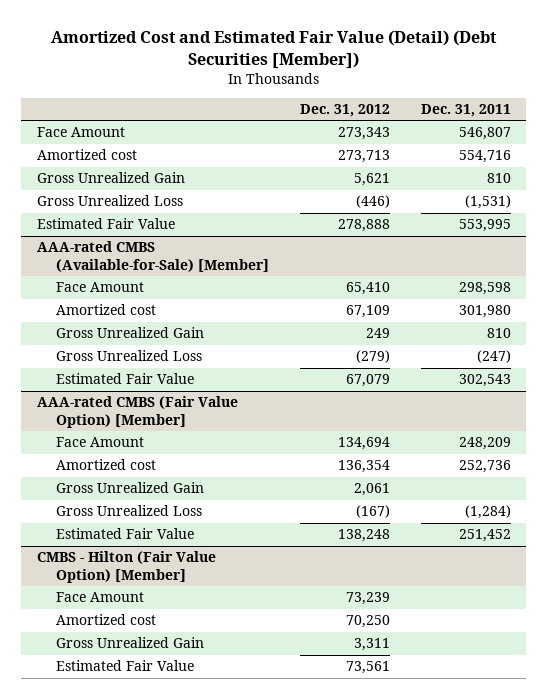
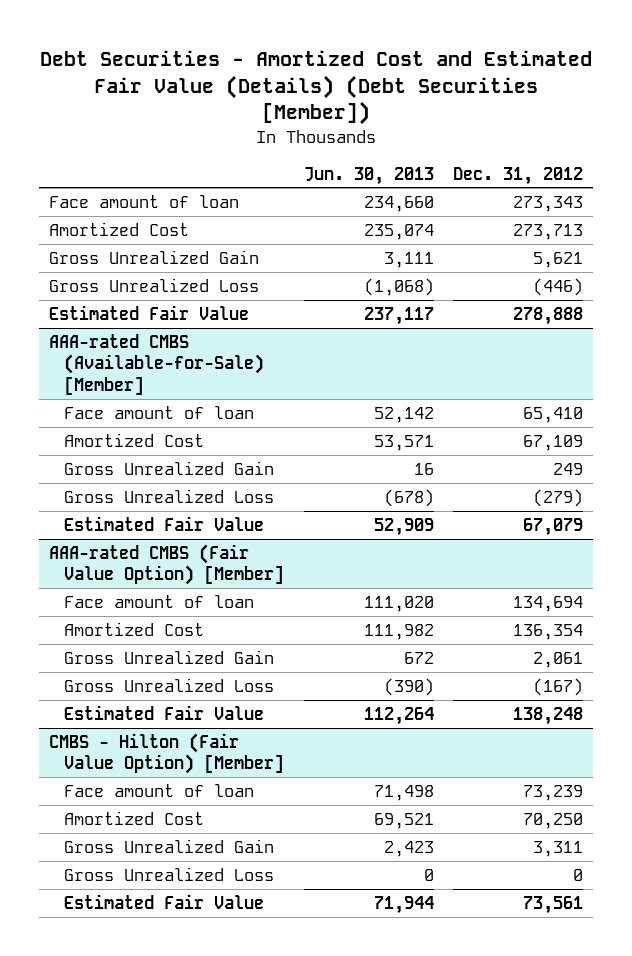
- Amortized Cost and Estimated Fair Value (Detail) (Debt Securities [Member])
+ Debt Securities - Amortized Cost and Estimated Fair Value (Details) (Debt Securities [Member])
- | Dec. 31, 2012 | Dec. 31, 2011
+ | Jun. 30, 2013 | Dec. 31, 2012
- Face Amount | 273,343 | 546,807
- Amortized cost | 273,713 | 554,716
+ Face amount of loan | 234,660 | 273,343
+ Amortized Cost | 235,074 | 273,713
@ AAA-rated CMBS (Available-for-Sale) [Member]
- Face Amount | 65,410 | 298,598
- Amortized cost | 67,109 | 301,980
+ Face amount of loan | 52,142 | 65,410
+ Amortized Cost | 53,571 | 67,109
@ AAA-rated CMBS (Fair Value Option) [Member]
- Face Amount | 134,694 | 248,209
- Amortized cost | 136,354 | 252,736
+ Face amount of loan | 111,020 | 134,694
+ Amortized Cost | 111,982 | 136,354
@ CMBS - Hilton (Fair Value Option) [Member]
- Face Amount | 73,239 |
- Amortized cost | 70,250 |
+ Face amount of loan | 71,498 | 73,239
+ Amortized Cost | 69,521 | 70,250
+ Gross Unrealized Loss | 0 | 0

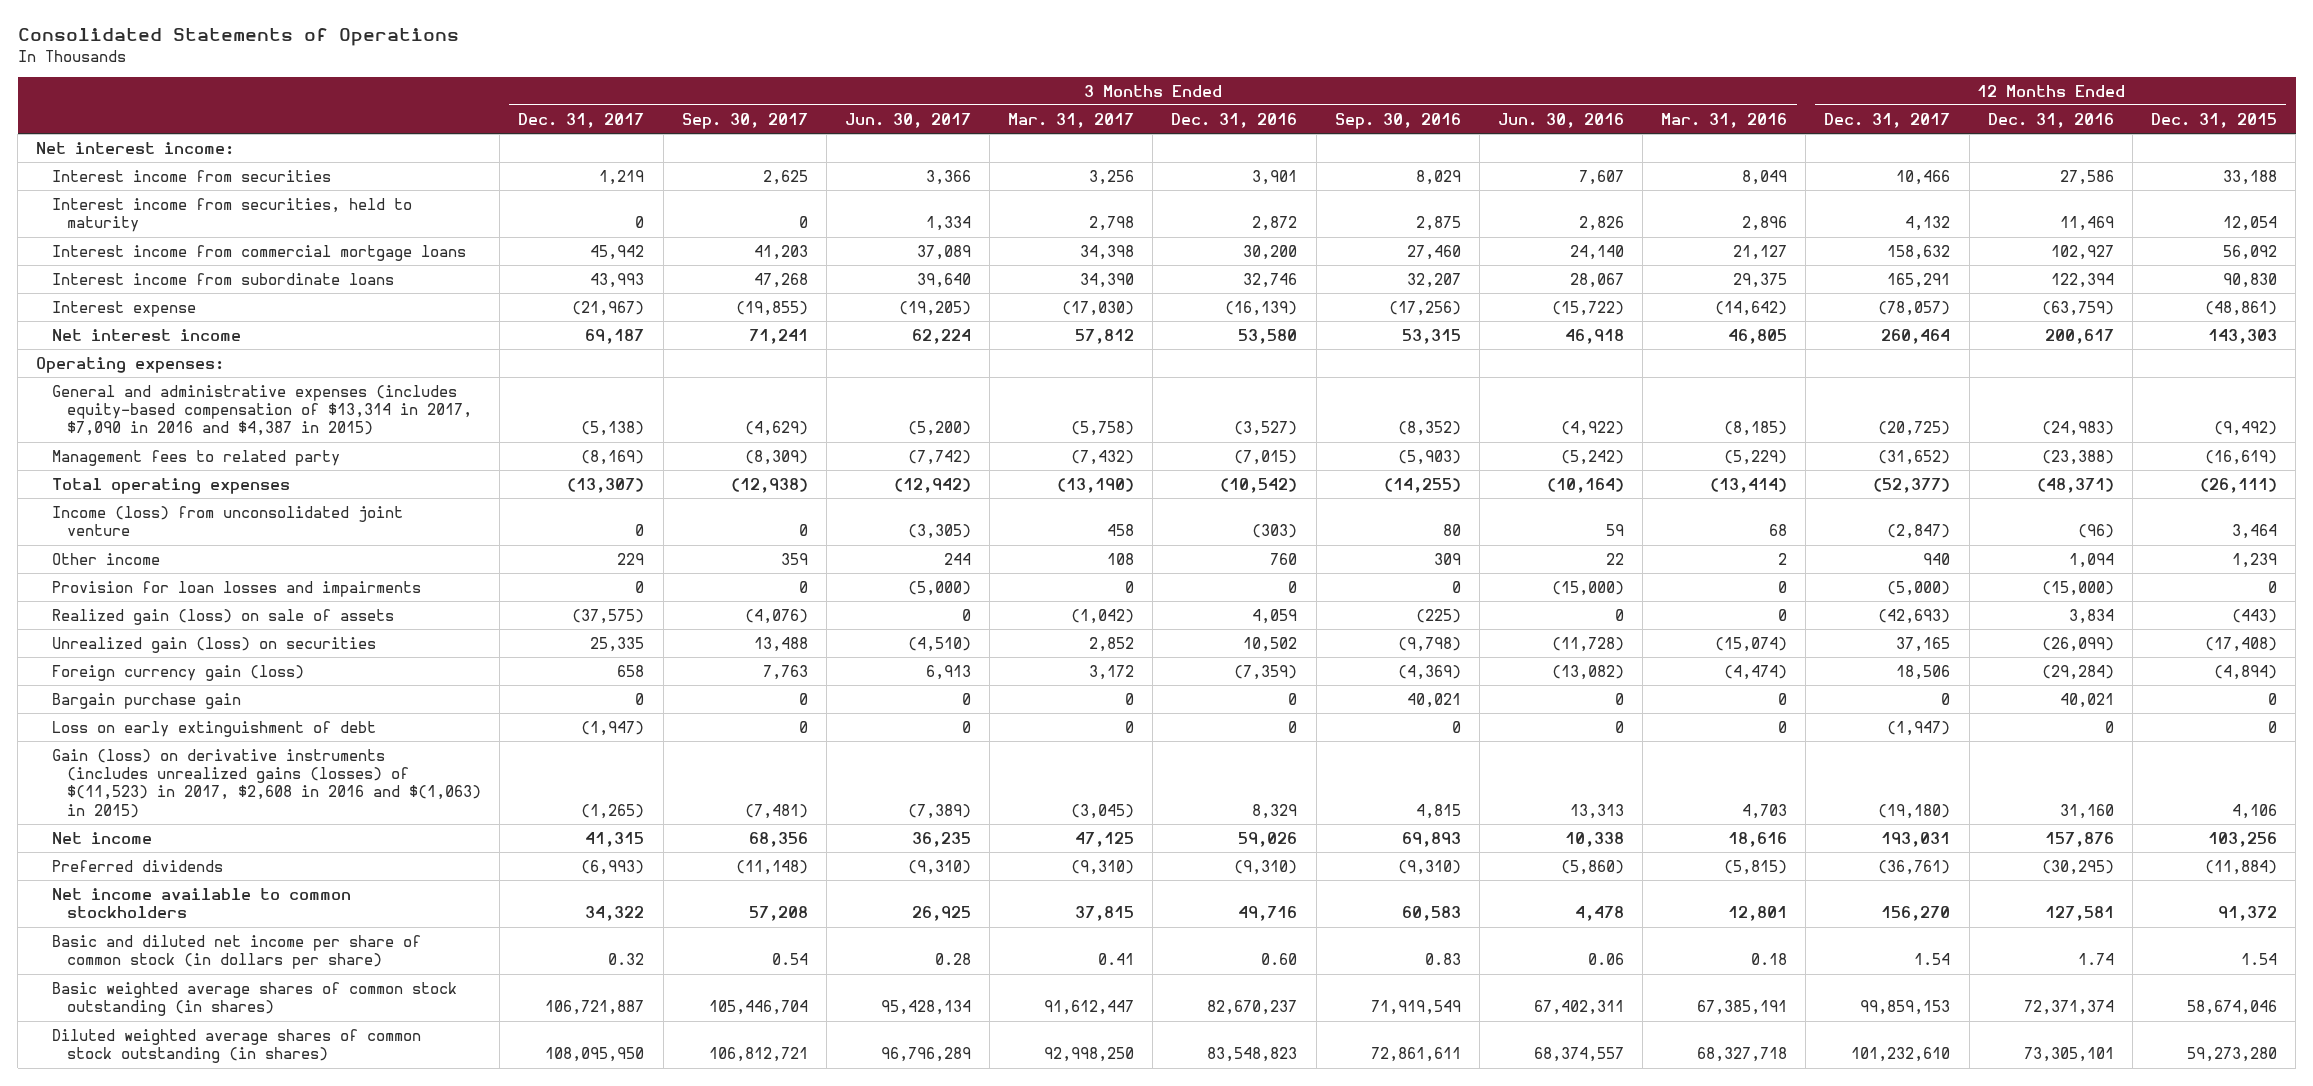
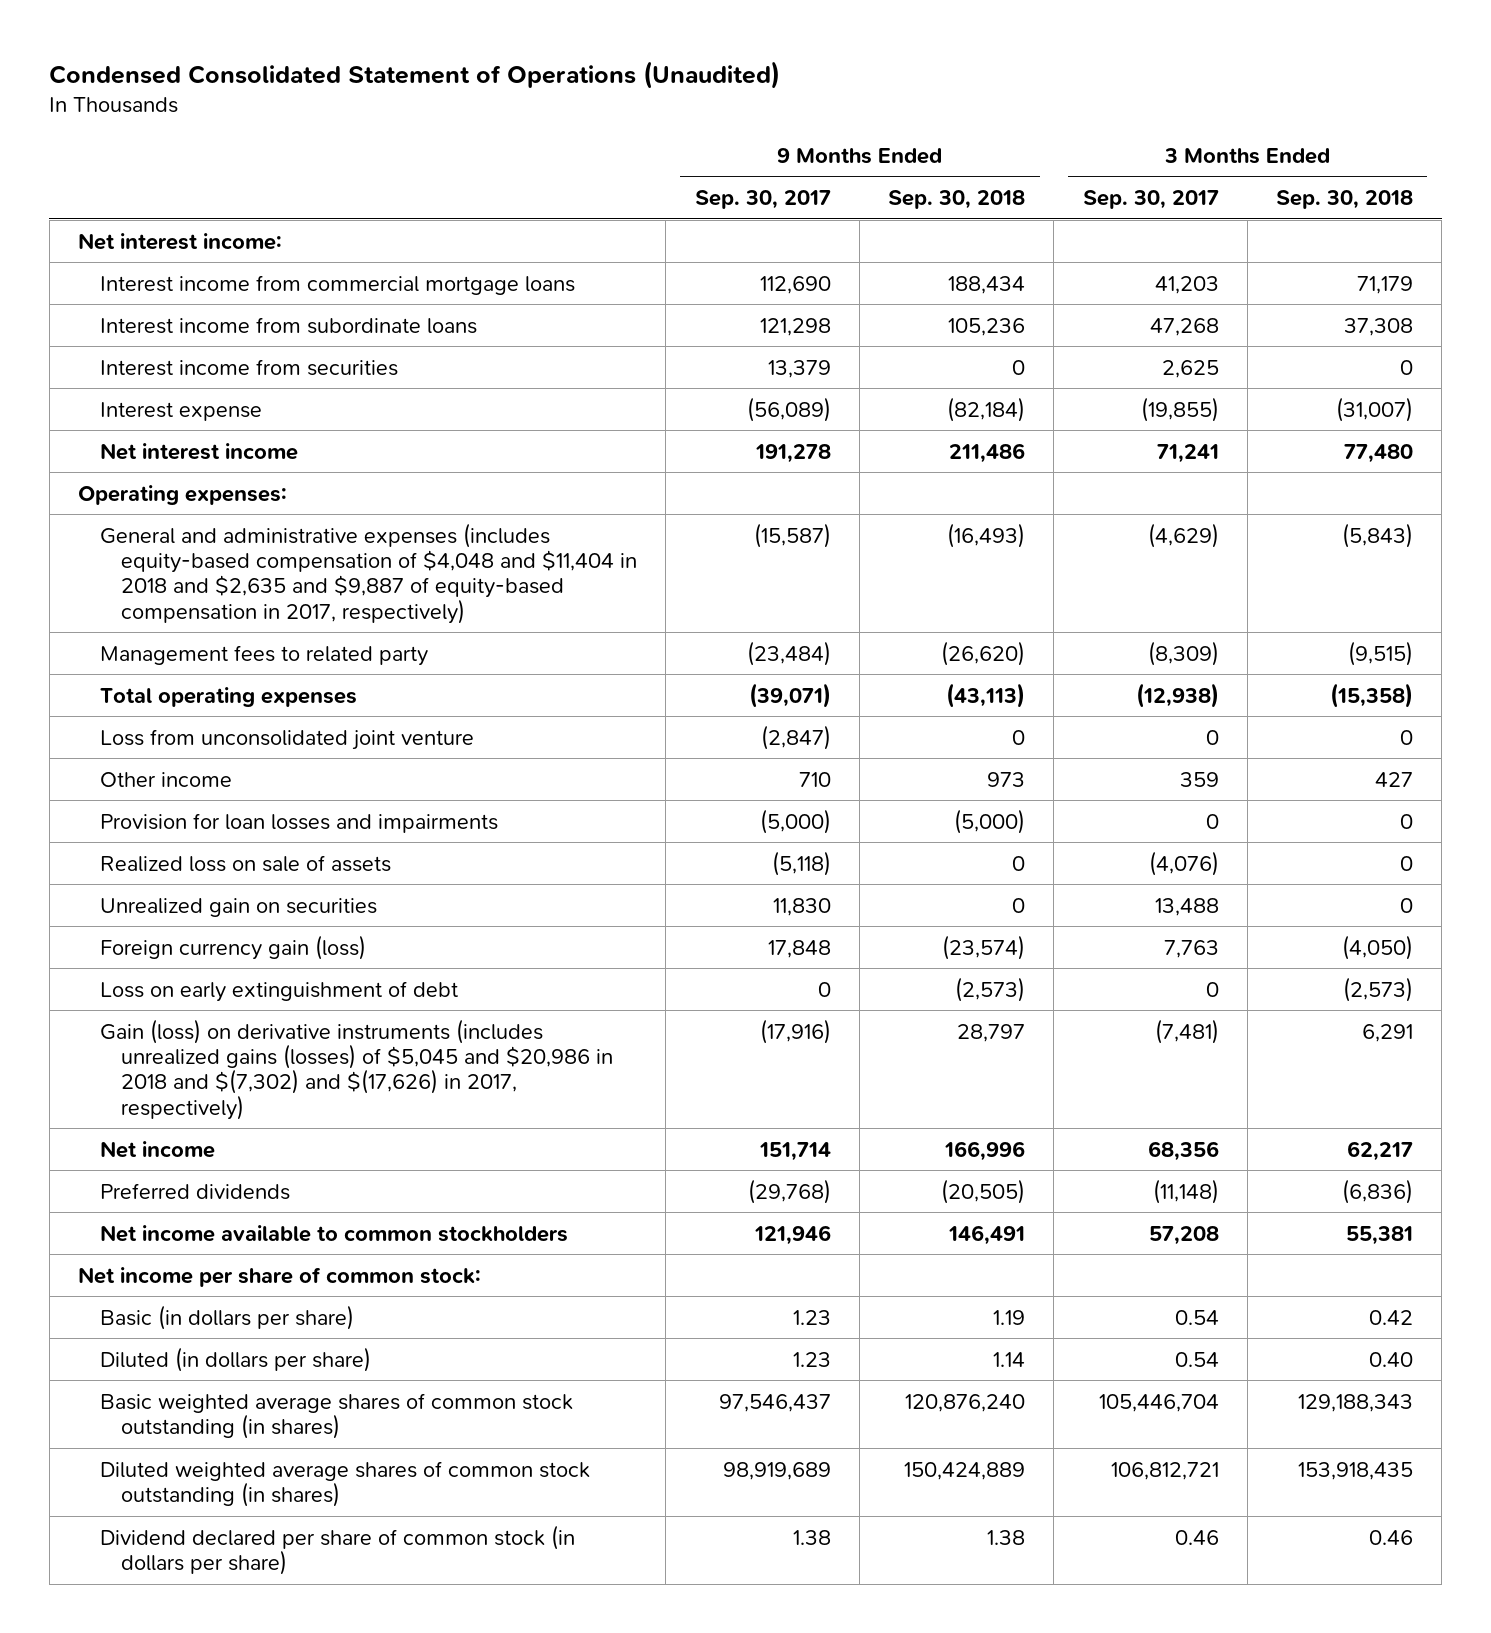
- Consolidated Statements of Operations
+ Condensed Consolidated Statement of Operations (Unaudited)
- | 3 Months Ended Dec. 31, 2017 | 3 Months Ended Sep. 30, 2017 | 3 Months Ended Jun. 30, 2017 | 3 Months Ended Mar. 31, 2017 | 3 Months Ended Dec. 31, 2016 | 3 Months Ended Sep. 30, 2016 | 3 Months Ended Jun. 30, 2016 | 3 Months Ended Mar. 31, 2016 | 12 Months Ended Dec. 31, 2017 | 12 Months Ended Dec. 31, 2016 | 12 Months Ended Dec. 31, 2015
+ | 9 Months Ended Sep. 30, 2017 | 9 Months Ended Sep. 30, 2018 | 3 Months Ended Sep. 30, 2017 | 3 Months Ended Sep. 30, 2018
- Interest income from securities, held to maturity | 0 | 0 | 1,334 | 2,798 | 2,872 | 2,875 | 2,826 | 2,896 | 4,132 | 11,469 | 12,054
moved down: Interest income from securities | 13,379 | 0 | 2,625 | 0
- General and administrative expenses (includes equity-based compensation of $13,314 in 2017, $7,090 in 2016 and $4,387 in 2015) | (5,138) | (4,629) | (5,200) | (5,758) | (3,527) | (8,352) | (4,922) | (8,185) | (20,725) | (24,983) | (9,492)
+ General and administrative expenses (includes equity-based compensation of $4,048 and $11,404 in 2018 and $2,635 and $9,887 of equity-based compensation in 2017, respectively) | (15,587) | (16,493) | (4,629) | (5,843)
- Income (loss) from unconsolidated joint venture | 0 | 0 | (3,305) | 458 | (303) | 80 | 59 | 68 | (2,847) | (96) | 3,464
+ Loss from unconsolidated joint venture | (2,847) | 0 | 0 | 0
- Realized gain (loss) on sale of assets | (37,575) | (4,076) | 0 | (1,042) | 4,059 | (225) | 0 | 0 | (42,693) | 3,834 | (443)
- Unrealized gain (loss) on securities | 25,335 | 13,488 | (4,510) | 2,852 | 10,502 | (9,798) | (11,728) | (15,074) | 37,165 | (26,099) | (17,408)
+ Realized loss on sale of assets | (5,118) | 0 | (4,076) | 0
+ Unrealized gain on securities | 11,830 | 0 | 13,488 | 0
- Bargain purchase gain | 0 | 0 | 0 | 0 | 0 | 40,021 | 0 | 0 | 0 | 40,021 | 0
- Gain (loss) on derivative instruments (includes unrealized gains (losses) of $(11,523) in 2017, $2,608 in 2016 and $(1,063) in 2015) | (1,265) | (7,481) | (7,389) | (3,045) | 8,329 | 4,815 | 13,313 | 4,703 | (19,180) | 31,160 | 4,106
+ Gain (loss) on derivative instruments (includes unrealized gains (losses) of $5,045 and $20,986 in 2018 and $(7,302) and $(17,626) in 2017, respectively) | (17,916) | 28,797 | (7,481) | 6,291
- Basic and diluted net income per share of common stock (in dollars per share) | 0.32 | 0.54 | 0.28 | 0.41 | 0.60 | 0.83 | 0.06 | 0.18 | 1.54 | 1.74 | 1.54
+ Net income per share of common stock:
+ Basic (in dollars per share) | 1.23 | 1.19 | 0.54 | 0.42
+ Diluted (in dollars per share) | 1.23 | 1.14 | 0.54 | 0.40
+ Dividend declared per share of common stock (in dollars per share) | 1.38 | 1.38 | 0.46 | 0.46

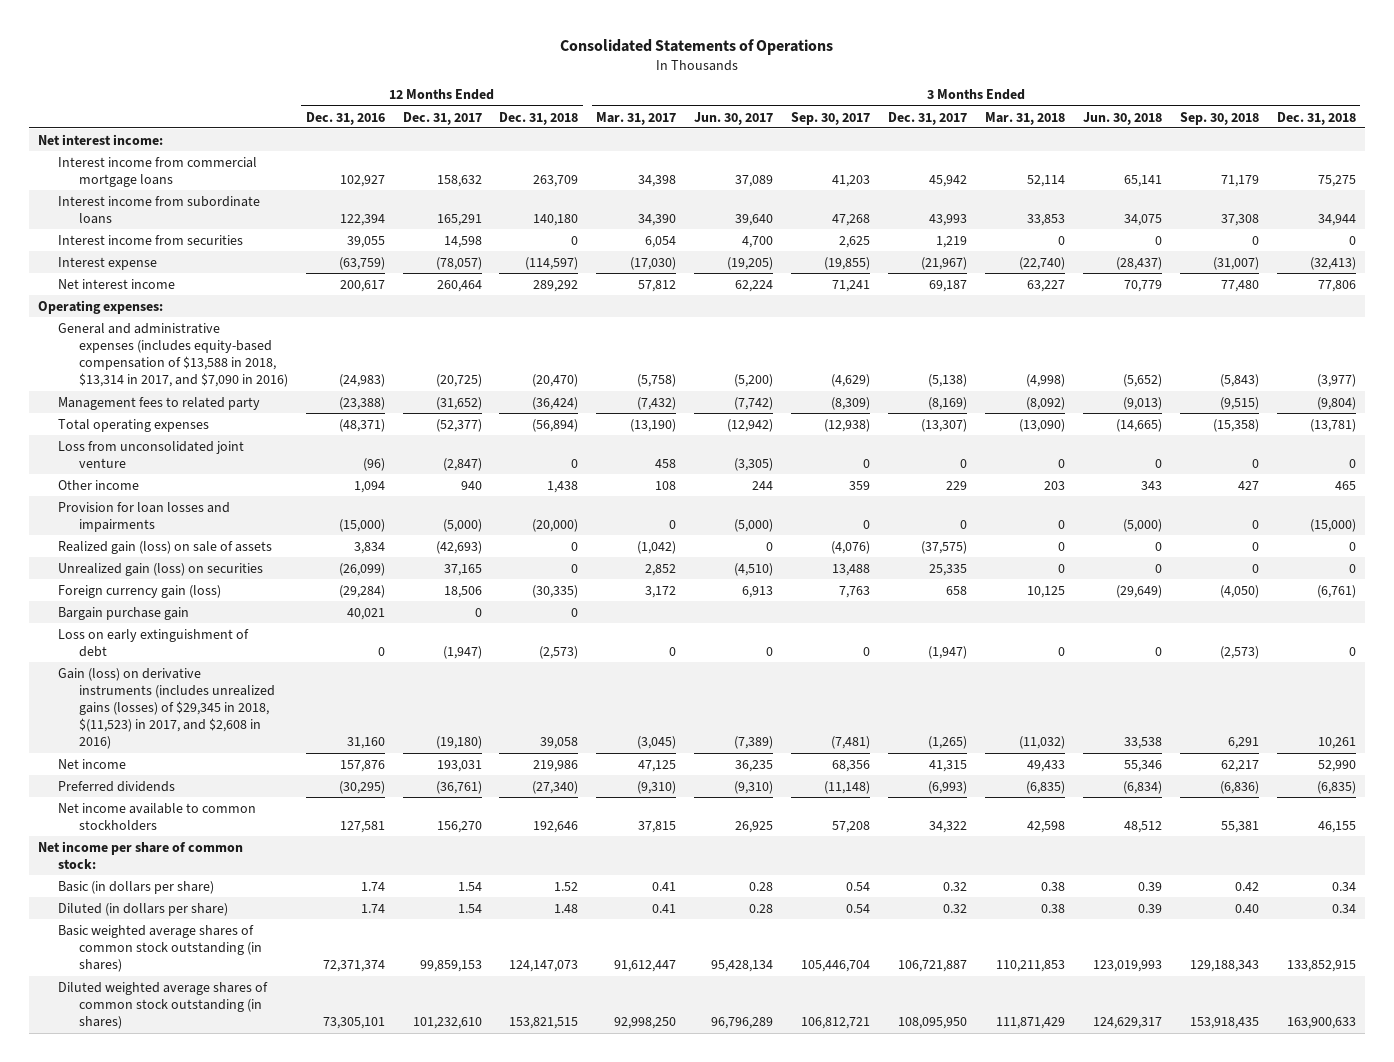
- Condensed Consolidated Statement of Operations (Unaudited)
+ Consolidated Statements of Operations
- | 9 Months Ended Sep. 30, 2017 | 9 Months Ended Sep. 30, 2018 | 3 Months Ended Sep. 30, 2017 | 3 Months Ended Sep. 30, 2018
+ | 12 Months Ended Dec. 31, 2016 | 12 Months Ended Dec. 31, 2017 | 12 Months Ended Dec. 31, 2018 | 3 Months Ended Mar. 31, 2017 | 3 Months Ended Jun. 30, 2017 | 3 Months Ended Sep. 30, 2017 | 3 Months Ended Dec. 31, 2017 | 3 Months Ended Mar. 31, 2018 | 3 Months Ended Jun. 30, 2018 | 3 Months Ended Sep. 30, 2018 | 3 Months Ended Dec. 31, 2018
- General and administrative expenses (includes equity-based compensation of $4,048 and $11,404 in 2018 and $2,635 and $9,887 of equity-based compensation in 2017, respectively) | (15,587) | (16,493) | (4,629) | (5,843)
+ General and administrative expenses (includes equity-based compensation of $13,588 in 2018, $13,314 in 2017, and $7,090 in 2016) | (24,983) | (20,725) | (20,470) | (5,758) | (5,200) | (4,629) | (5,138) | (4,998) | (5,652) | (5,843) | (3,977)
- Realized loss on sale of assets | (5,118) | 0 | (4,076) | 0
- Unrealized gain on securities | 11,830 | 0 | 13,488 | 0
+ Realized gain (loss) on sale of assets | 3,834 | (42,693) | 0 | (1,042) | 0 | (4,076) | (37,575) | 0 | 0 | 0 | 0
+ Unrealized gain (loss) on securities | (26,099) | 37,165 | 0 | 2,852 | (4,510) | 13,488 | 25,335 | 0 | 0 | 0 | 0
+ Bargain purchase gain | 40,021 | 0 | 0 | | | | | | | |
- Gain (loss) on derivative instruments (includes unrealized gains (losses) of $5,045 and $20,986 in 2018 and $(7,302) and $(17,626) in 2017, respectively) | (17,916) | 28,797 | (7,481) | 6,291
+ Gain (loss) on derivative instruments (includes unrealized gains (losses) of $29,345 in 2018, $(11,523) in 2017, and $2,608 in 2016) | 31,160 | (19,180) | 39,058 | (3,045) | (7,389) | (7,481) | (1,265) | (11,032) | 33,538 | 6,291 | 10,261
- Dividend declared per share of common stock (in dollars per share) | 1.38 | 1.38 | 0.46 | 0.46

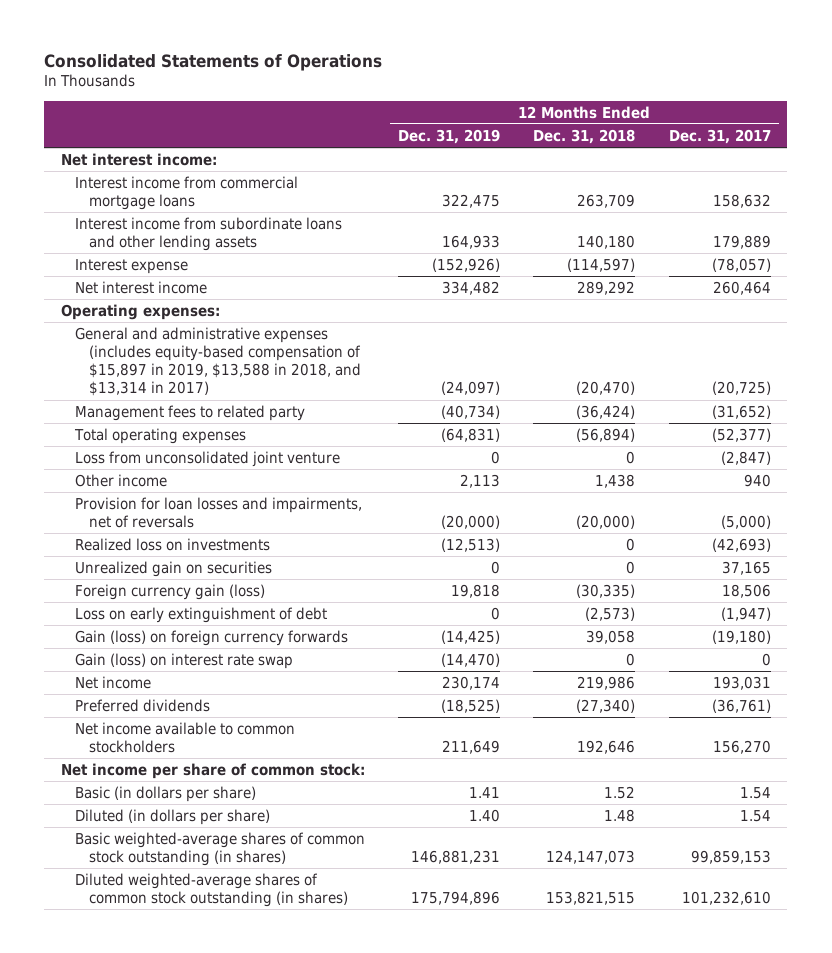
- | 12 Months Ended Dec. 31, 2016 | 12 Months Ended Dec. 31, 2017 | 12 Months Ended Dec. 31, 2018 | 3 Months Ended Mar. 31, 2017 | 3 Months Ended Jun. 30, 2017 | 3 Months Ended Sep. 30, 2017 | 3 Months Ended Dec. 31, 2017 | 3 Months Ended Mar. 31, 2018 | 3 Months Ended Jun. 30, 2018 | 3 Months Ended Sep. 30, 2018 | 3 Months Ended Dec. 31, 2018
+ | 12 Months Ended Dec. 31, 2019 | 12 Months Ended Dec. 31, 2018 | 12 Months Ended Dec. 31, 2017
- Interest income from subordinate loans | 122,394 | 165,291 | 140,180 | 34,390 | 39,640 | 47,268 | 43,993 | 33,853 | 34,075 | 37,308 | 34,944
- Interest income from securities | 39,055 | 14,598 | 0 | 6,054 | 4,700 | 2,625 | 1,219 | 0 | 0 | 0 | 0
+ Interest income from subordinate loans and other lending assets | 164,933 | 140,180 | 179,889
- General and administrative expenses (includes equity-based compensation of $13,588 in 2018, $13,314 in 2017, and $7,090 in 2016) | (24,983) | (20,725) | (20,470) | (5,758) | (5,200) | (4,629) | (5,138) | (4,998) | (5,652) | (5,843) | (3,977)
+ General and administrative expenses (includes equity-based compensation of $15,897 in 2019, $13,588 in 2018, and $13,314 in 2017) | (24,097) | (20,470) | (20,725)
- Provision for loan losses and impairments | (15,000) | (5,000) | (20,000) | 0 | (5,000) | 0 | 0 | 0 | (5,000) | 0 | (15,000)
- Realized gain (loss) on sale of assets | 3,834 | (42,693) | 0 | (1,042) | 0 | (4,076) | (37,575) | 0 | 0 | 0 | 0
- Unrealized gain (loss) on securities | (26,099) | 37,165 | 0 | 2,852 | (4,510) | 13,488 | 25,335 | 0 | 0 | 0 | 0
+ Provision for loan losses and impairments, net of reversals | (20,000) | (20,000) | (5,000)
+ Realized loss on investments | (12,513) | 0 | (42,693)
+ Unrealized gain on securities | 0 | 0 | 37,165
- Bargain purchase gain | 40,021 | 0 | 0 | | | | | | | |
- Gain (loss) on derivative instruments (includes unrealized gains (losses) of $29,345 in 2018, $(11,523) in 2017, and $2,608 in 2016) | 31,160 | (19,180) | 39,058 | (3,045) | (7,389) | (7,481) | (1,265) | (11,032) | 33,538 | 6,291 | 10,261
+ Gain (loss) on foreign currency forwards | (14,425) | 39,058 | (19,180)
+ Gain (loss) on interest rate swap | (14,470) | 0 | 0
- Basic weighted average shares of common stock outstanding (in shares) | 72,371,374 | 99,859,153 | 124,147,073 | 91,612,447 | 95,428,134 | 105,446,704 | 106,721,887 | 110,211,853 | 123,019,993 | 129,188,343 | 133,852,915
- Diluted weighted average shares of common stock outstanding (in shares) | 73,305,101 | 101,232,610 | 153,821,515 | 92,998,250 | 96,796,289 | 106,812,721 | 108,095,950 | 111,871,429 | 124,629,317 | 153,918,435 | 163,900,633
+ Basic weighted-average shares of common stock outstanding (in shares) | 146,881,231 | 124,147,073 | 99,859,153
+ Diluted weighted-average shares of common stock outstanding (in shares) | 175,794,896 | 153,821,515 | 101,232,610

